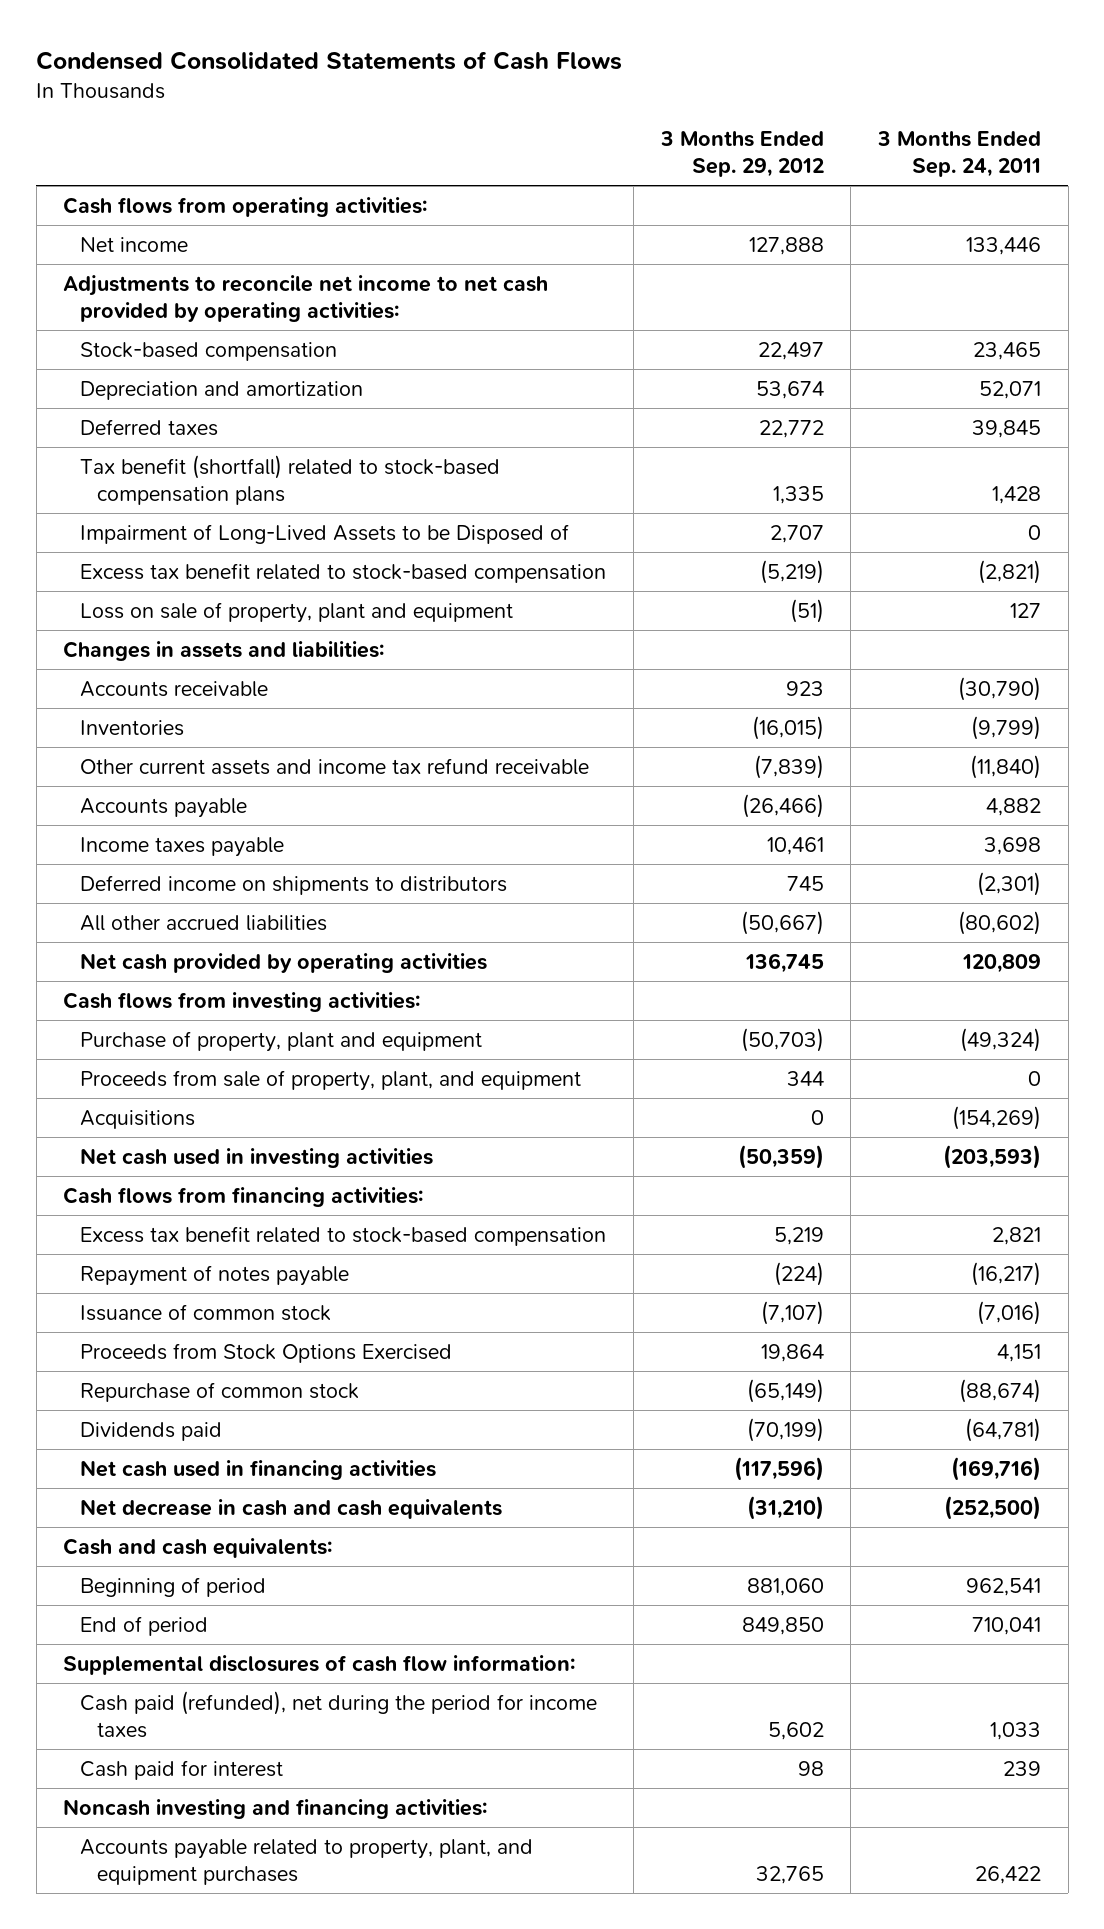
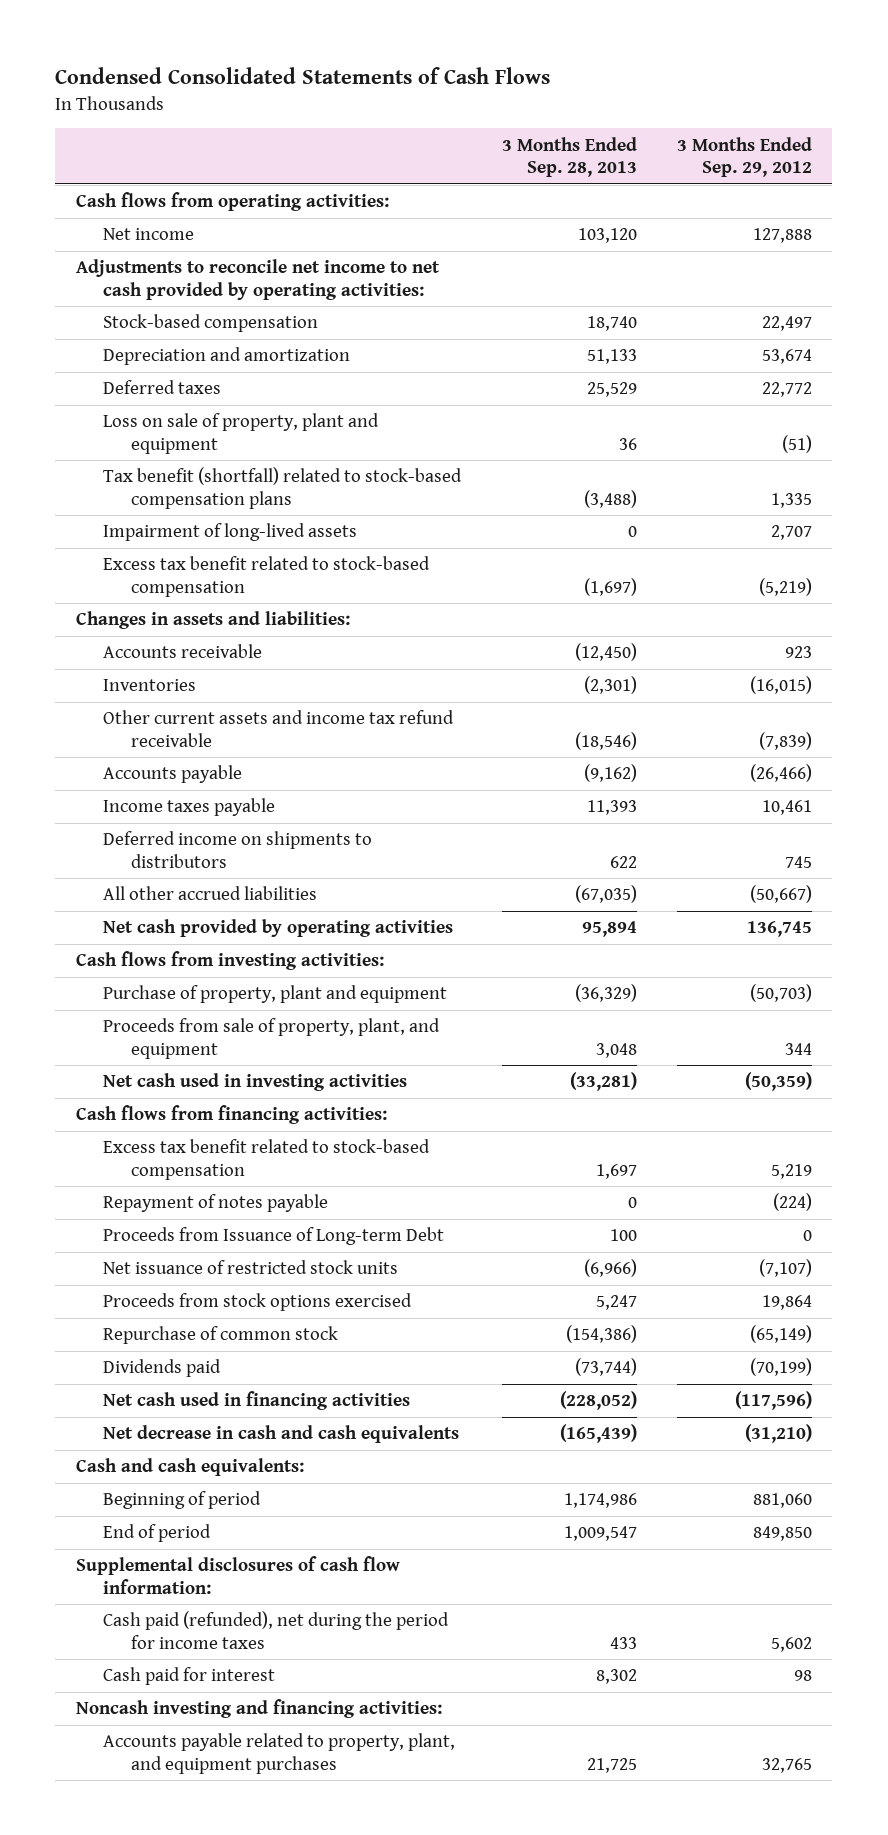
- | 3 Months Ended Sep. 29, 2012 | 3 Months Ended Sep. 24, 2011
+ | 3 Months Ended Sep. 28, 2013 | 3 Months Ended Sep. 29, 2012
moved up: Loss on sale of property, plant and equipment | 36 | (51)
- Impairment of Long-Lived Assets to be Disposed of | 2,707 | 0
+ Impairment of long-lived assets | 0 | 2,707
- Acquisitions | 0 | (154,269)
- Issuance of common stock | (7,107) | (7,016)
- Proceeds from Stock Options Exercised | 19,864 | 4,151
+ Proceeds from Issuance of Long-term Debt | 100 | 0
+ Net issuance of restricted stock units | (6,966) | (7,107)
+ Proceeds from stock options exercised | 5,247 | 19,864

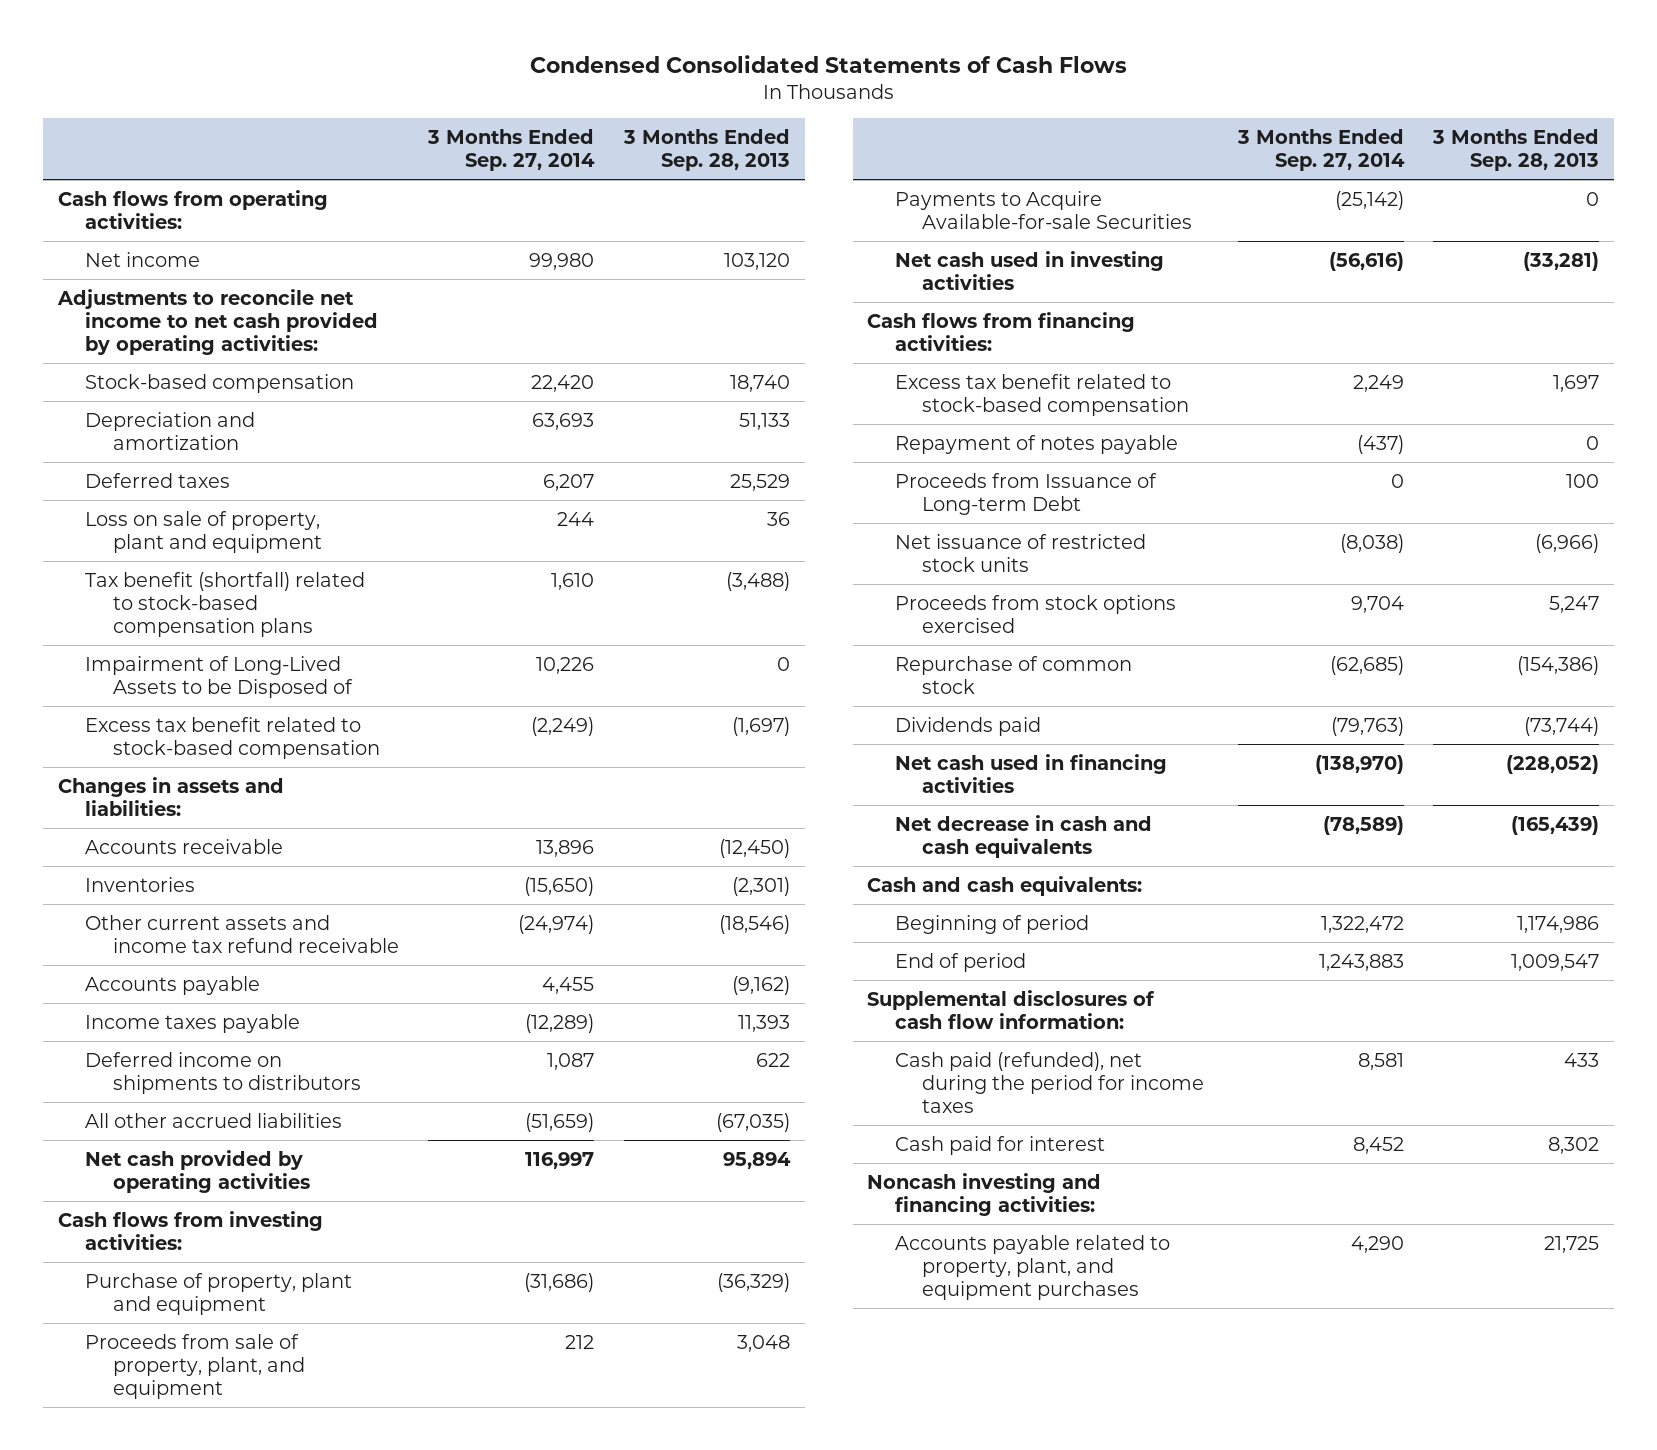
- | 3 Months Ended Sep. 28, 2013 | 3 Months Ended Sep. 29, 2012
+ | 3 Months Ended Sep. 27, 2014 | 3 Months Ended Sep. 28, 2013
- Impairment of long-lived assets | 0 | 2,707
+ Impairment of Long-Lived Assets to be Disposed of | 10,226 | 0
+ Payments to Acquire Available-for-sale Securities | (25,142) | 0

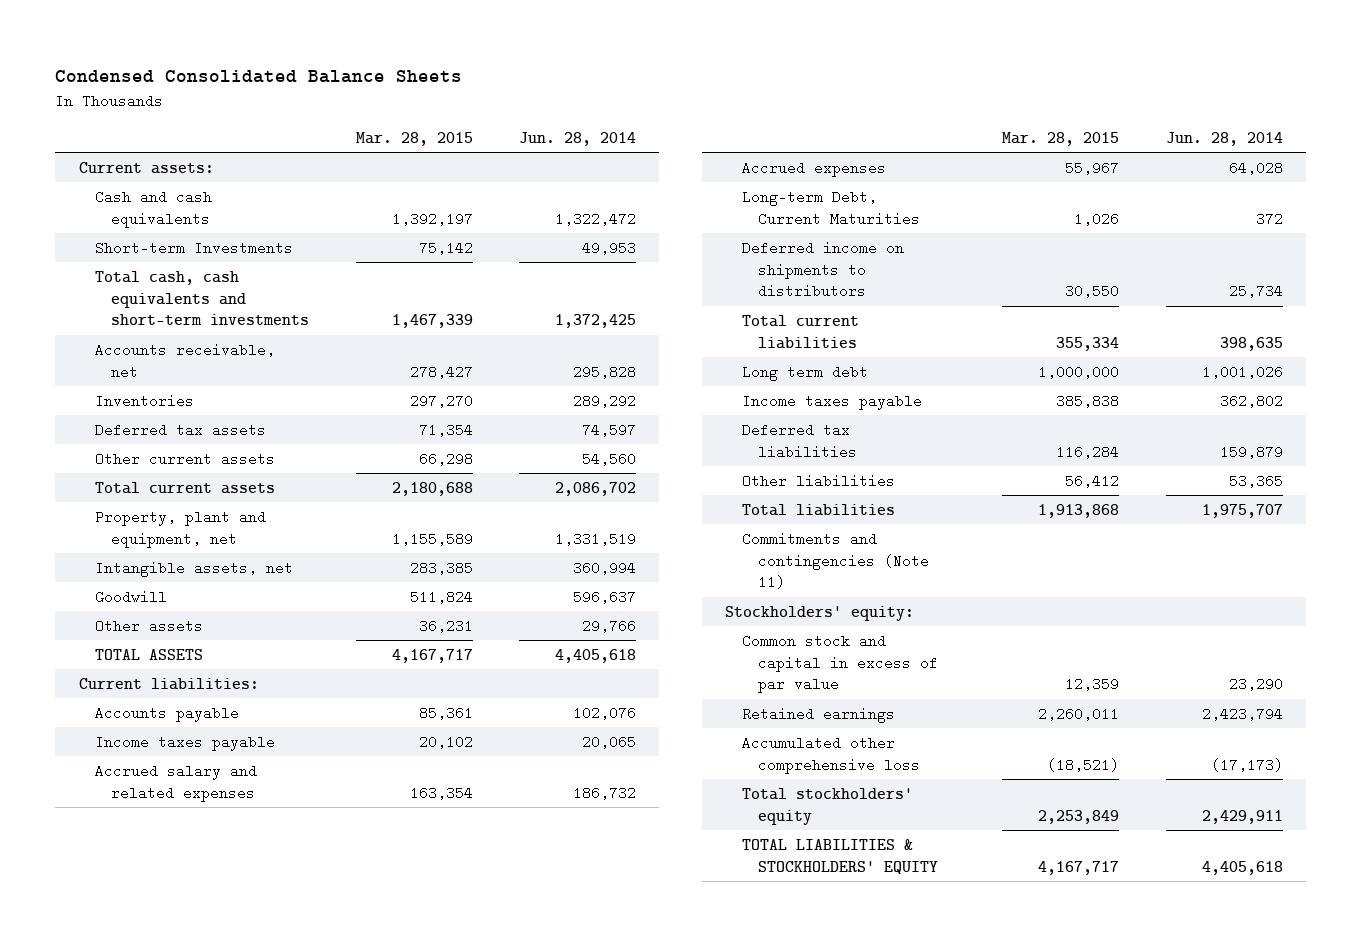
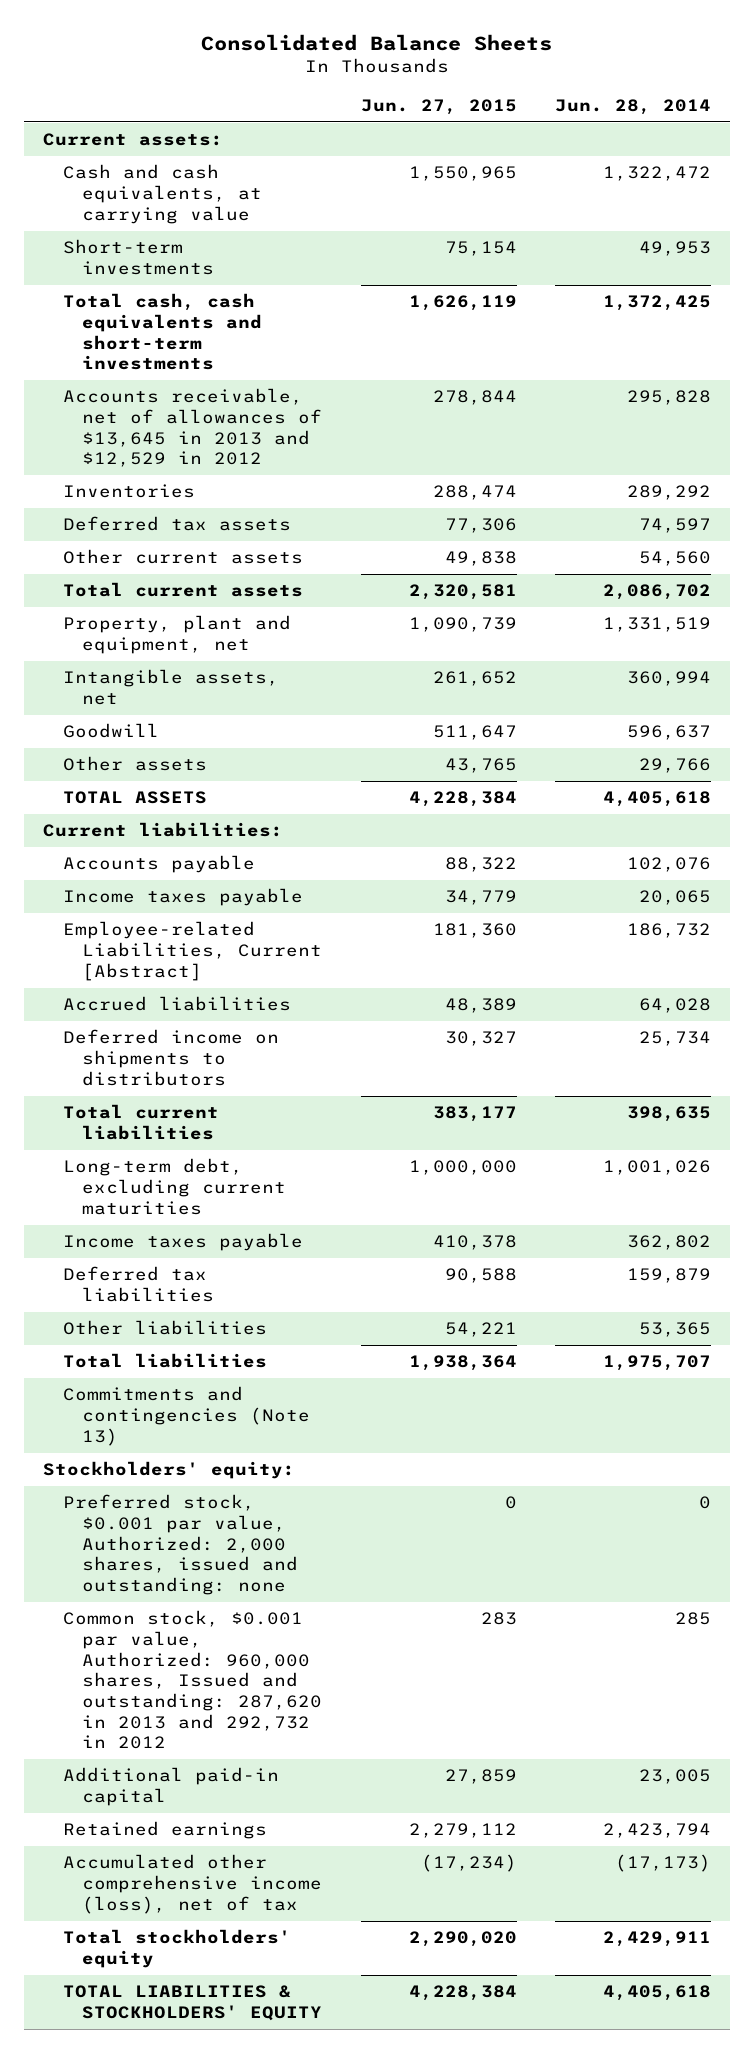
- Condensed Consolidated Balance Sheets
+ Consolidated Balance Sheets
- | Mar. 28, 2015 | Jun. 28, 2014
+ | Jun. 27, 2015 | Jun. 28, 2014
- Cash and cash equivalents | 1,392,197 | 1,322,472
- Short-term Investments | 75,142 | 49,953
+ Cash and cash equivalents, at carrying value | 1,550,965 | 1,322,472
+ Short-term investments | 75,154 | 49,953
- Accounts receivable, net | 278,427 | 295,828
+ Accounts receivable, net of allowances of $13,645 in 2013 and $12,529 in 2012 | 278,844 | 295,828
- Accrued salary and related expenses | 163,354 | 186,732
- Accrued expenses | 55,967 | 64,028
- Long-term Debt, Current Maturities | 1,026 | 372
+ Employee-related Liabilities, Current [Abstract] | 181,360 | 186,732
+ Accrued liabilities | 48,389 | 64,028
- Long term debt | 1,000,000 | 1,001,026
+ Long-term debt, excluding current maturities | 1,000,000 | 1,001,026
- Commitments and contingencies (Note 11)
+ Commitments and contingencies (Note 13)
- Common stock and capital in excess of par value | 12,359 | 23,290
+ Preferred stock, $0.001 par value, Authorized: 2,000 shares, issued and outstanding: none | 0 | 0
+ Common stock, $0.001 par value, Authorized: 960,000 shares, Issued and outstanding: 287,620 in 2013 and 292,732 in 2012 | 283 | 285
+ Additional paid-in capital | 27,859 | 23,005
- Accumulated other comprehensive loss | (18,521) | (17,173)
+ Accumulated other comprehensive income (loss), net of tax | (17,234) | (17,173)

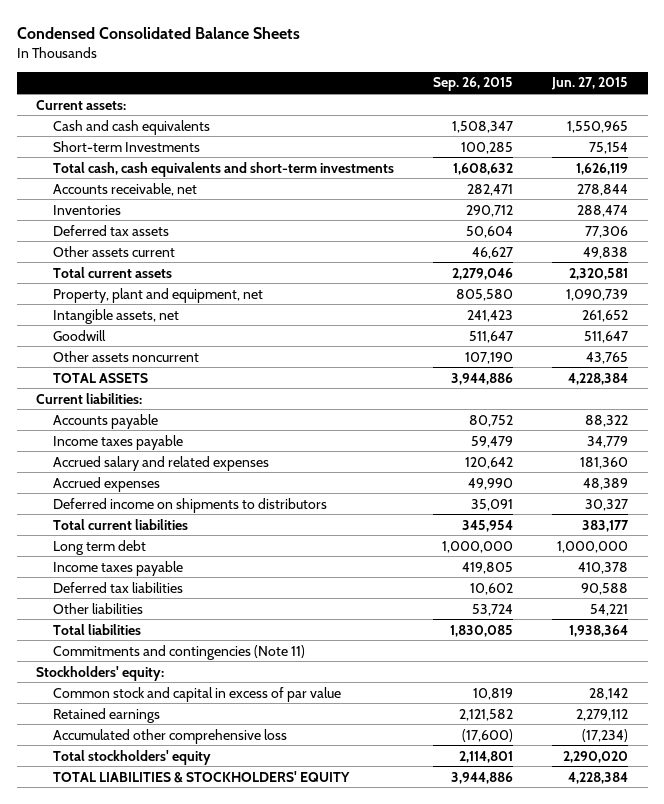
- Consolidated Balance Sheets
+ Condensed Consolidated Balance Sheets
- | Jun. 27, 2015 | Jun. 28, 2014
+ | Sep. 26, 2015 | Jun. 27, 2015
- Cash and cash equivalents, at carrying value | 1,550,965 | 1,322,472
- Short-term investments | 75,154 | 49,953
+ Cash and cash equivalents | 1,508,347 | 1,550,965
+ Short-term Investments | 100,285 | 75,154
- Accounts receivable, net of allowances of $13,645 in 2013 and $12,529 in 2012 | 278,844 | 295,828
+ Accounts receivable, net | 282,471 | 278,844
- Other current assets | 49,838 | 54,560
+ Other assets current | 46,627 | 49,838
- Other assets | 43,765 | 29,766
+ Other assets noncurrent | 107,190 | 43,765
- Employee-related Liabilities, Current [Abstract] | 181,360 | 186,732
- Accrued liabilities | 48,389 | 64,028
+ Accrued salary and related expenses | 120,642 | 181,360
+ Accrued expenses | 49,990 | 48,389
- Long-term debt, excluding current maturities | 1,000,000 | 1,001,026
+ Long term debt | 1,000,000 | 1,000,000
- Commitments and contingencies (Note 13)
+ Commitments and contingencies (Note 11)
- Preferred stock, $0.001 par value, Authorized: 2,000 shares, issued and outstanding: none | 0 | 0
- Common stock, $0.001 par value, Authorized: 960,000 shares, Issued and outstanding: 287,620 in 2013 and 292,732 in 2012 | 283 | 285
- Additional paid-in capital | 27,859 | 23,005
+ Common stock and capital in excess of par value | 10,819 | 28,142
- Accumulated other comprehensive income (loss), net of tax | (17,234) | (17,173)
+ Accumulated other comprehensive loss | (17,600) | (17,234)

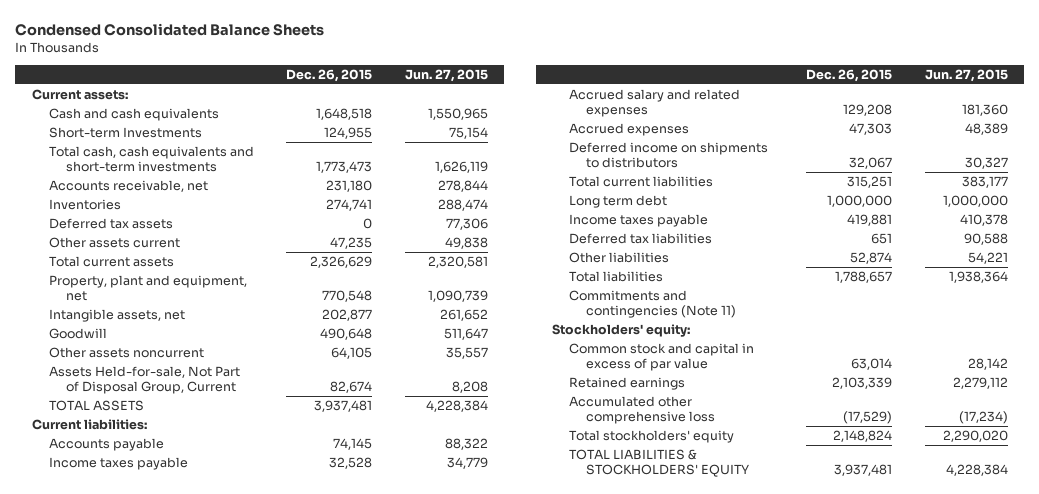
- | Sep. 26, 2015 | Jun. 27, 2015
+ | Dec. 26, 2015 | Jun. 27, 2015
- Other assets noncurrent | 107,190 | 43,765
+ Other assets noncurrent | 64,105 | 35,557
+ Assets Held-for-sale, Not Part of Disposal Group, Current | 82,674 | 8,208

